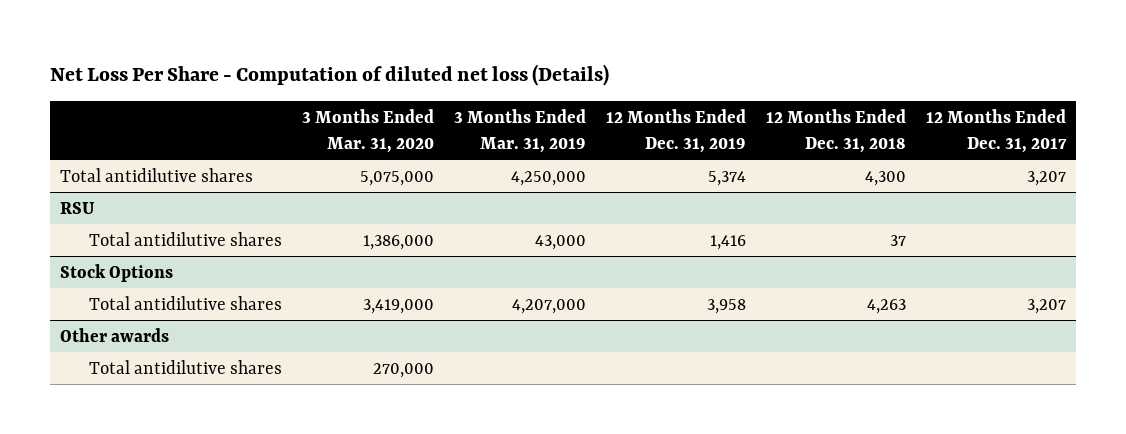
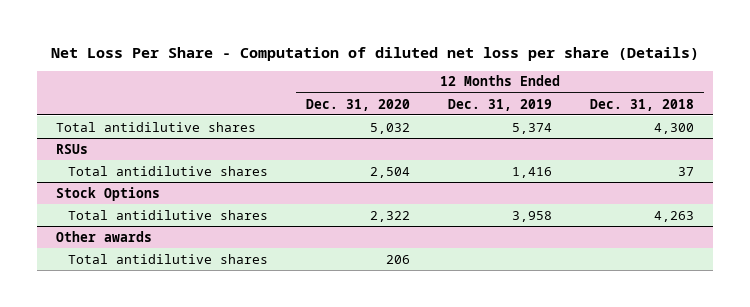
- Net Loss Per Share - Computation of diluted net loss (Details)
+ Net Loss Per Share - Computation of diluted net loss per share (Details)
- | 3 Months Ended Mar. 31, 2020 | 3 Months Ended Mar. 31, 2019 | 12 Months Ended Dec. 31, 2019 | 12 Months Ended Dec. 31, 2018 | 12 Months Ended Dec. 31, 2017
+ | 12 Months Ended Dec. 31, 2020 | 12 Months Ended Dec. 31, 2019 | 12 Months Ended Dec. 31, 2018
- RSU
+ RSUs

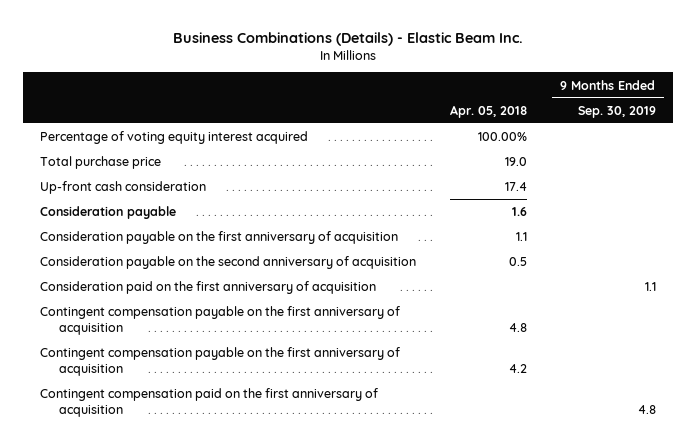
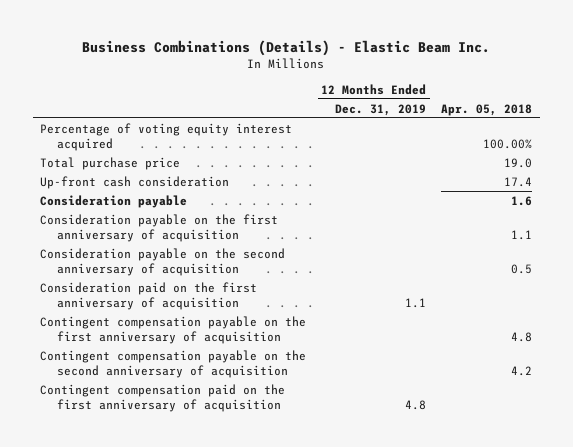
- | Apr. 05, 2018 | 9 Months Ended Sep. 30, 2019
+ | 12 Months Ended Dec. 31, 2019 | Apr. 05, 2018
- Contingent compensation payable on the first anniversary of acquisition | 4.2 |
+ Contingent compensation payable on the second anniversary of acquisition | | 4.2

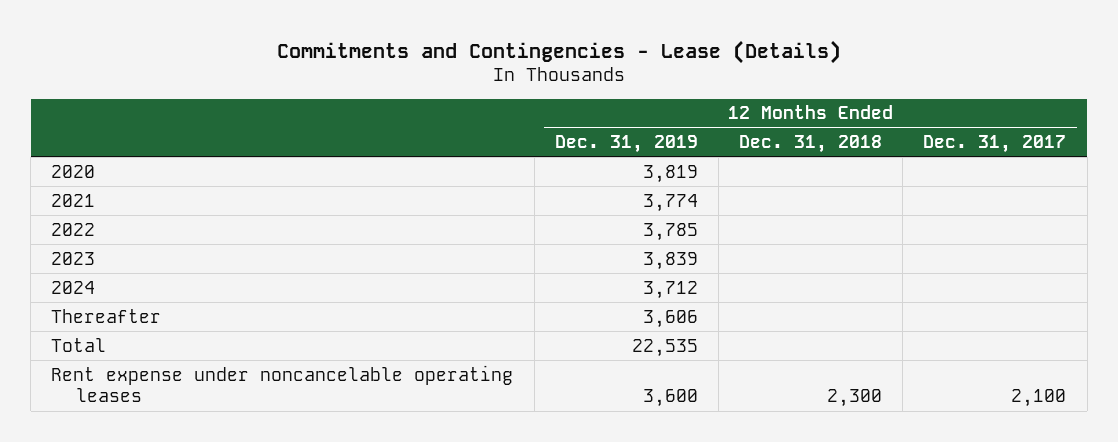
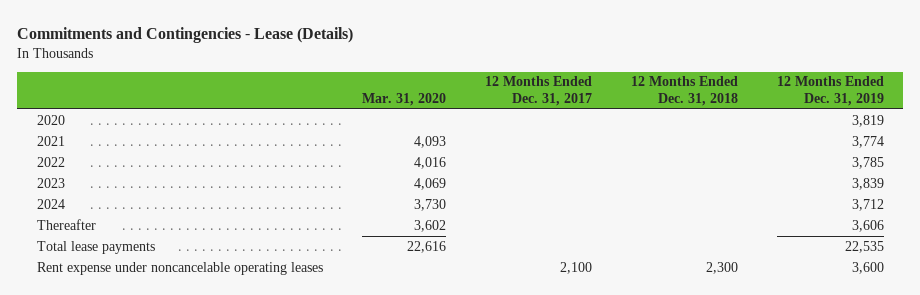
- | 12 Months Ended Dec. 31, 2019 | 12 Months Ended Dec. 31, 2018 | 12 Months Ended Dec. 31, 2017
+ | Mar. 31, 2020 | 12 Months Ended Dec. 31, 2017 | 12 Months Ended Dec. 31, 2018 | 12 Months Ended Dec. 31, 2019
- Total | 22,535 | |
+ Total lease payments | 22,616 | | | 22,535

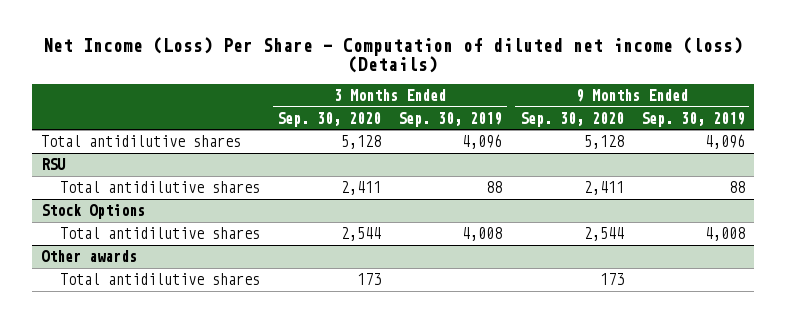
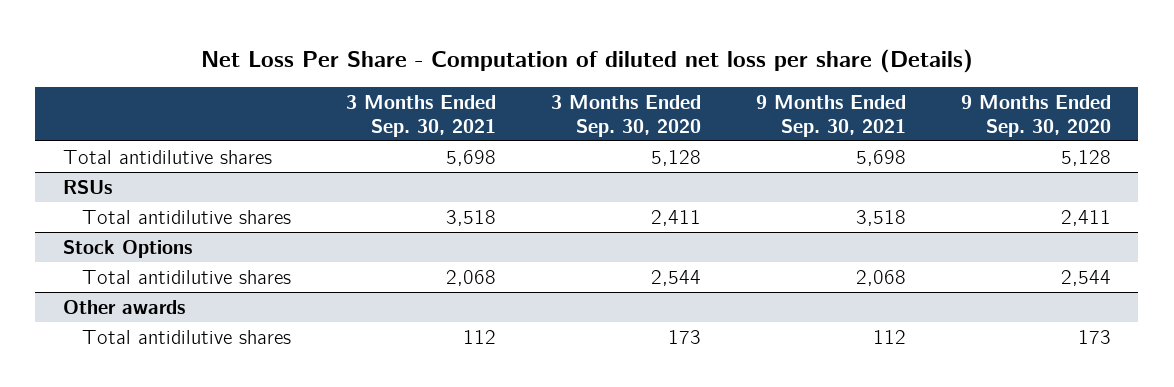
- Net Income (Loss) Per Share - Computation of diluted net income (loss) (Details)
+ Net Loss Per Share - Computation of diluted net loss per share (Details)
- | 3 Months Ended Sep. 30, 2020 | 3 Months Ended Sep. 30, 2019 | 9 Months Ended Sep. 30, 2020 | 9 Months Ended Sep. 30, 2019
+ | 3 Months Ended Sep. 30, 2021 | 3 Months Ended Sep. 30, 2020 | 9 Months Ended Sep. 30, 2021 | 9 Months Ended Sep. 30, 2020
- RSU
+ RSUs

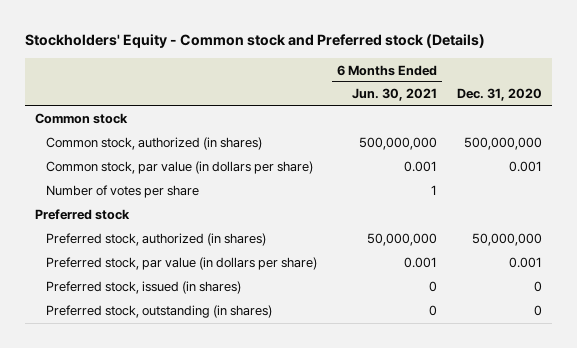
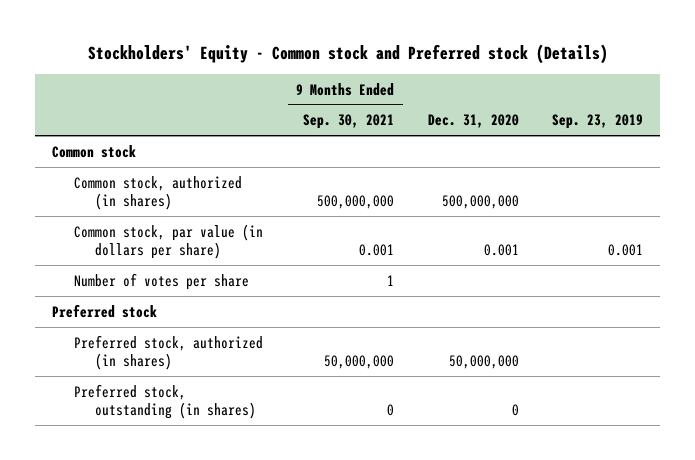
- | 6 Months Ended Jun. 30, 2021 | Dec. 31, 2020
+ | 9 Months Ended Sep. 30, 2021 | Dec. 31, 2020 | Sep. 23, 2019
- Preferred stock, par value (in dollars per share) | 0.001 | 0.001
- Preferred stock, issued (in shares) | 0 | 0

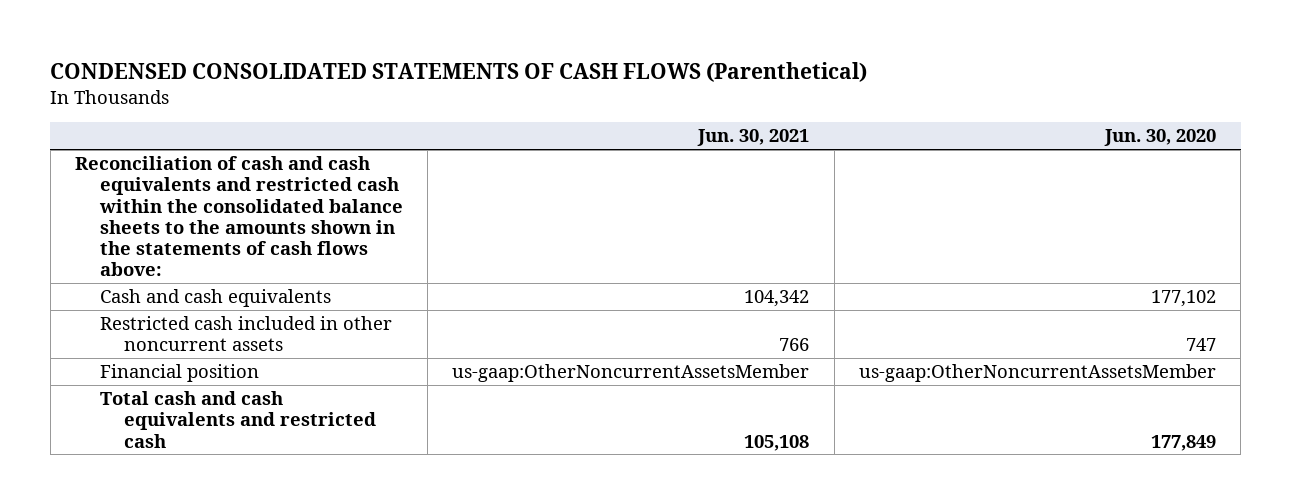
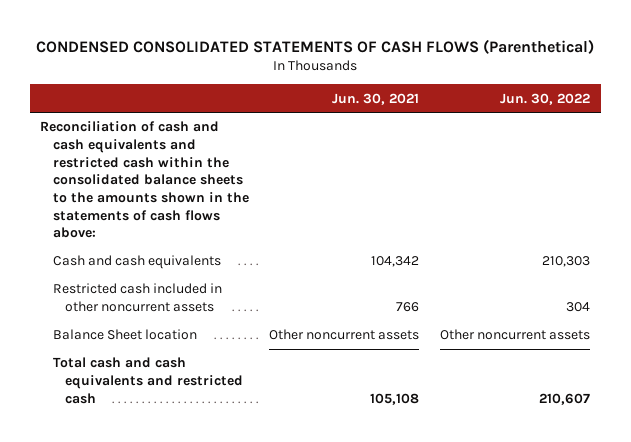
- | Jun. 30, 2021 | Jun. 30, 2020
+ | Jun. 30, 2021 | Jun. 30, 2022
- Financial position | us-gaap:OtherNoncurrentAssetsMember | us-gaap:OtherNoncurrentAssetsMember
+ Balance Sheet location | Other noncurrent assets | Other noncurrent assets

